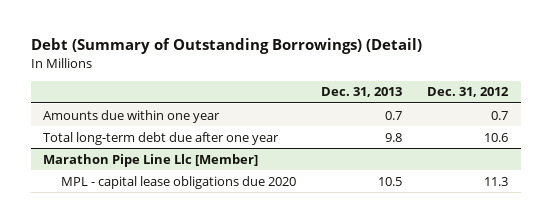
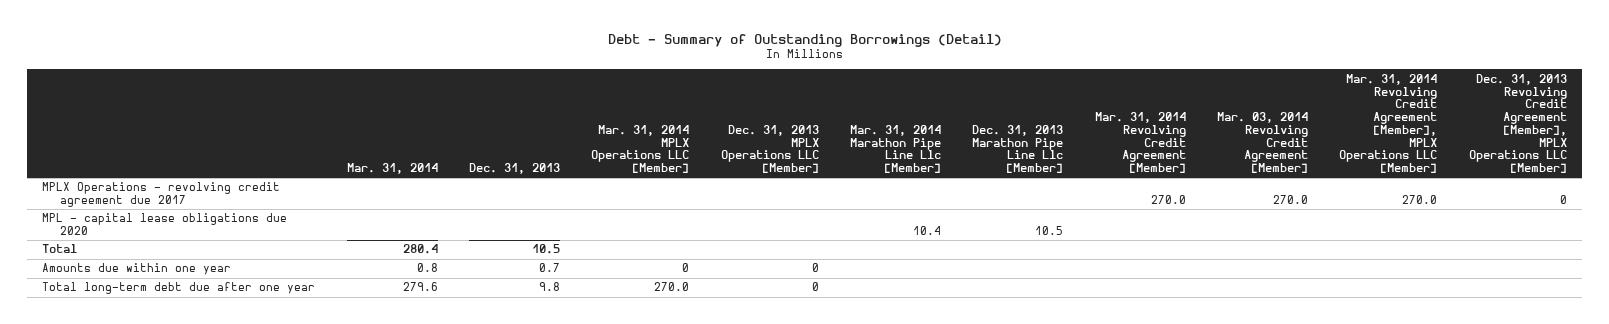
- Debt (Summary of Outstanding Borrowings) (Detail)
+ Debt - Summary of Outstanding Borrowings (Detail)
- | Dec. 31, 2013 | Dec. 31, 2012
+ | Mar. 31, 2014 | Dec. 31, 2013 | Mar. 31, 2014 MPLX Operations LLC [Member] | Dec. 31, 2013 MPLX Operations LLC [Member] | Mar. 31, 2014 Marathon Pipe Line Llc [Member] | Dec. 31, 2013 Marathon Pipe Line Llc [Member] | Mar. 31, 2014 Revolving Credit Agreement [Member] | Mar. 03, 2014 Revolving Credit Agreement [Member] | Mar. 31, 2014 Revolving Credit Agreement [Member], MPLX Operations LLC [Member] | Dec. 31, 2013 Revolving Credit Agreement [Member], MPLX Operations LLC [Member]
+ MPLX Operations - revolving credit agreement due 2017 | | | | | | | 270.0 | 270.0 | 270.0 | 0
+ MPL - capital lease obligations due 2020 | | | | | 10.4 | 10.5 | | | |
+ Total | 280.4 | 10.5 | | | | | | | |
- Marathon Pipe Line Llc [Member]
- MPL - capital lease obligations due 2020 | 10.5 | 11.3

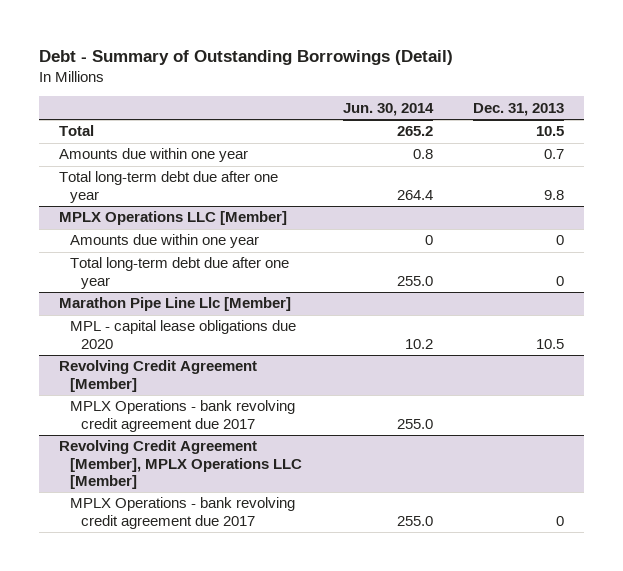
- | Mar. 31, 2014 | Dec. 31, 2013 | Mar. 31, 2014 MPLX Operations LLC [Member] | Dec. 31, 2013 MPLX Operations LLC [Member] | Mar. 31, 2014 Marathon Pipe Line Llc [Member] | Dec. 31, 2013 Marathon Pipe Line Llc [Member] | Mar. 31, 2014 Revolving Credit Agreement [Member] | Mar. 03, 2014 Revolving Credit Agreement [Member] | Mar. 31, 2014 Revolving Credit Agreement [Member], MPLX Operations LLC [Member] | Dec. 31, 2013 Revolving Credit Agreement [Member], MPLX Operations LLC [Member]
+ | Jun. 30, 2014 | Dec. 31, 2013
- MPLX Operations - revolving credit agreement due 2017 | | | | | | | 270.0 | 270.0 | 270.0 | 0
- MPL - capital lease obligations due 2020 | | | | | 10.4 | 10.5 | | | |
+ MPLX Operations LLC [Member]
+ Amounts due within one year | 0 | 0
+ Total long-term debt due after one year | 255.0 | 0
+ Marathon Pipe Line Llc [Member]
+ MPL - capital lease obligations due 2020 | 10.2 | 10.5
+ Revolving Credit Agreement [Member]
+ MPLX Operations - bank revolving credit agreement due 2017 | 255.0 |
+ Revolving Credit Agreement [Member], MPLX Operations LLC [Member]
+ MPLX Operations - bank revolving credit agreement due 2017 | 255.0 | 0

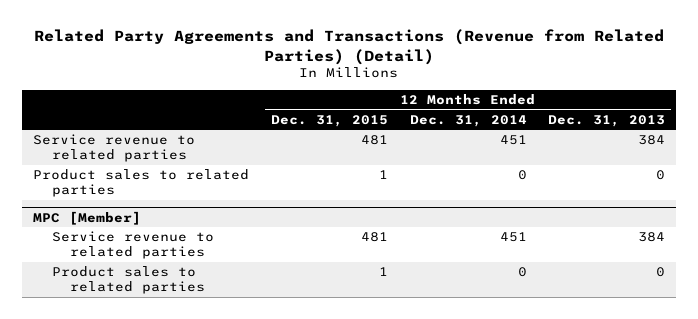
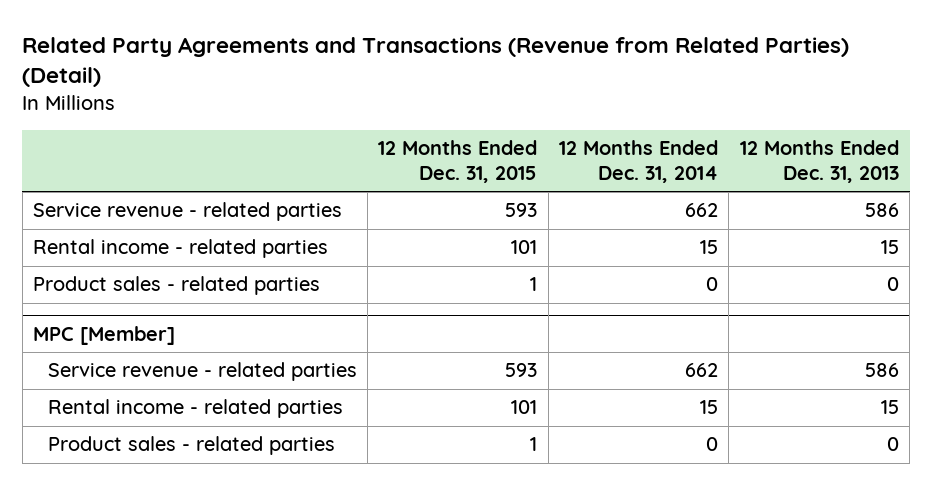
- Service revenue to related parties | 481 | 451 | 384
- Product sales to related parties | 1 | 0 | 0
+ Service revenue - related parties | 593 | 662 | 586
+ Rental income - related parties | 101 | 15 | 15
+ Product sales - related parties | 1 | 0 | 0
@ MPC [Member]
- Service revenue to related parties | 481 | 451 | 384
- Product sales to related parties | 1 | 0 | 0
+ Service revenue - related parties | 593 | 662 | 586
+ Rental income - related parties | 101 | 15 | 15
+ Product sales - related parties | 1 | 0 | 0

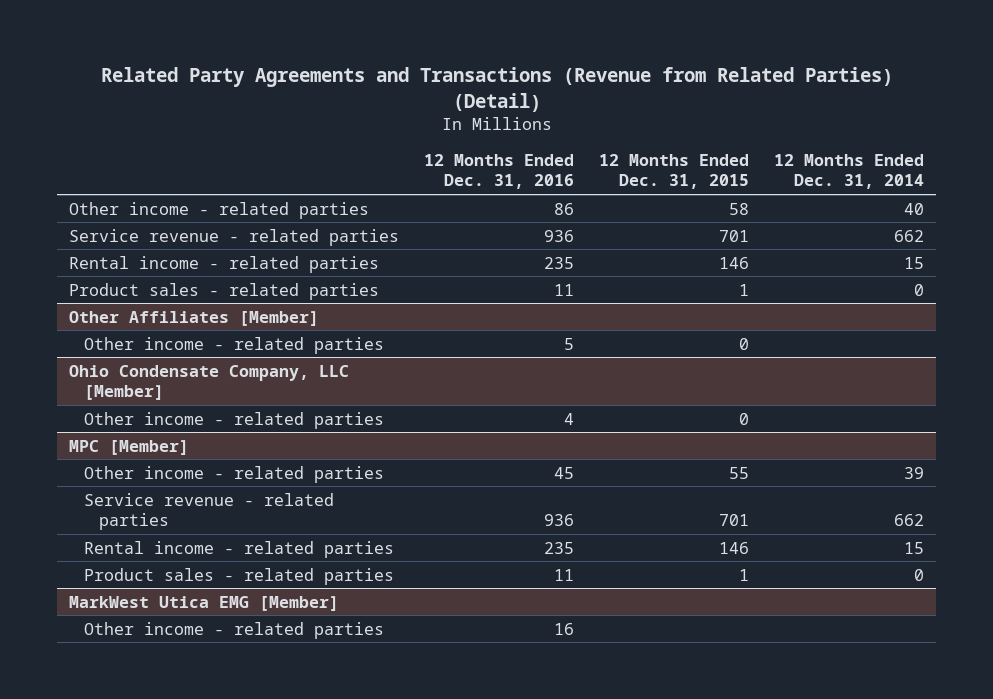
- | 12 Months Ended Dec. 31, 2015 | 12 Months Ended Dec. 31, 2014 | 12 Months Ended Dec. 31, 2013
+ | 12 Months Ended Dec. 31, 2016 | 12 Months Ended Dec. 31, 2015 | 12 Months Ended Dec. 31, 2014
- Service revenue - related parties | 593 | 662 | 586
- Rental income - related parties | 101 | 15 | 15
+ Other income - related parties | 86 | 58 | 40
+ Service revenue - related parties | 936 | 701 | 662
+ Rental income - related parties | 235 | 146 | 15
+ Other Affiliates [Member]
+ Other income - related parties | 5 | 0 |
+ Ohio Condensate Company, LLC [Member]
+ Other income - related parties | 4 | 0 |
@ MPC [Member]
- Service revenue - related parties | 593 | 662 | 586
- Rental income - related parties | 101 | 15 | 15
+ Other income - related parties | 45 | 55 | 39
+ Service revenue - related parties | 936 | 701 | 662
+ Rental income - related parties | 235 | 146 | 15
+ MarkWest Utica EMG [Member]
+ Other income - related parties | 16 | |

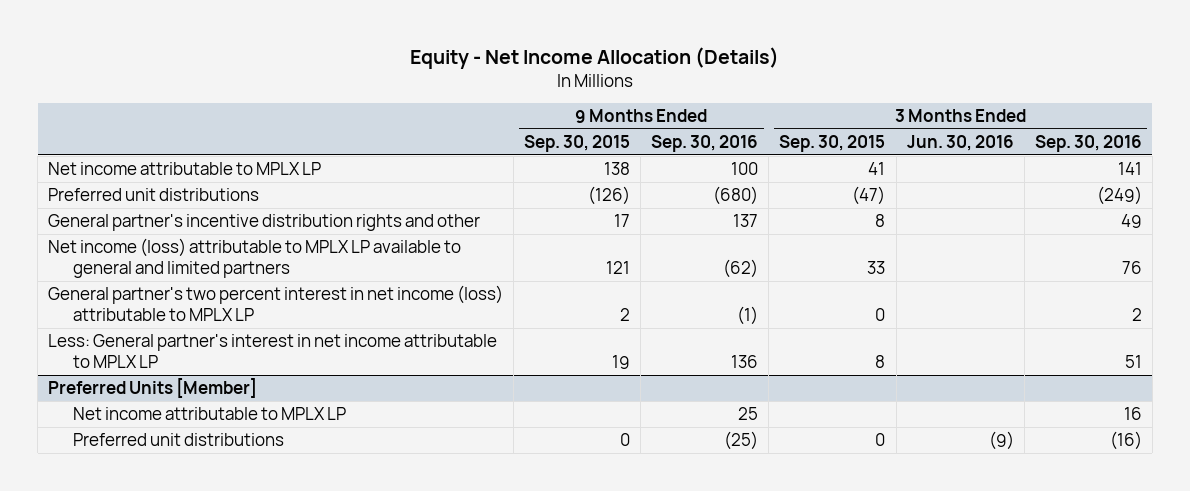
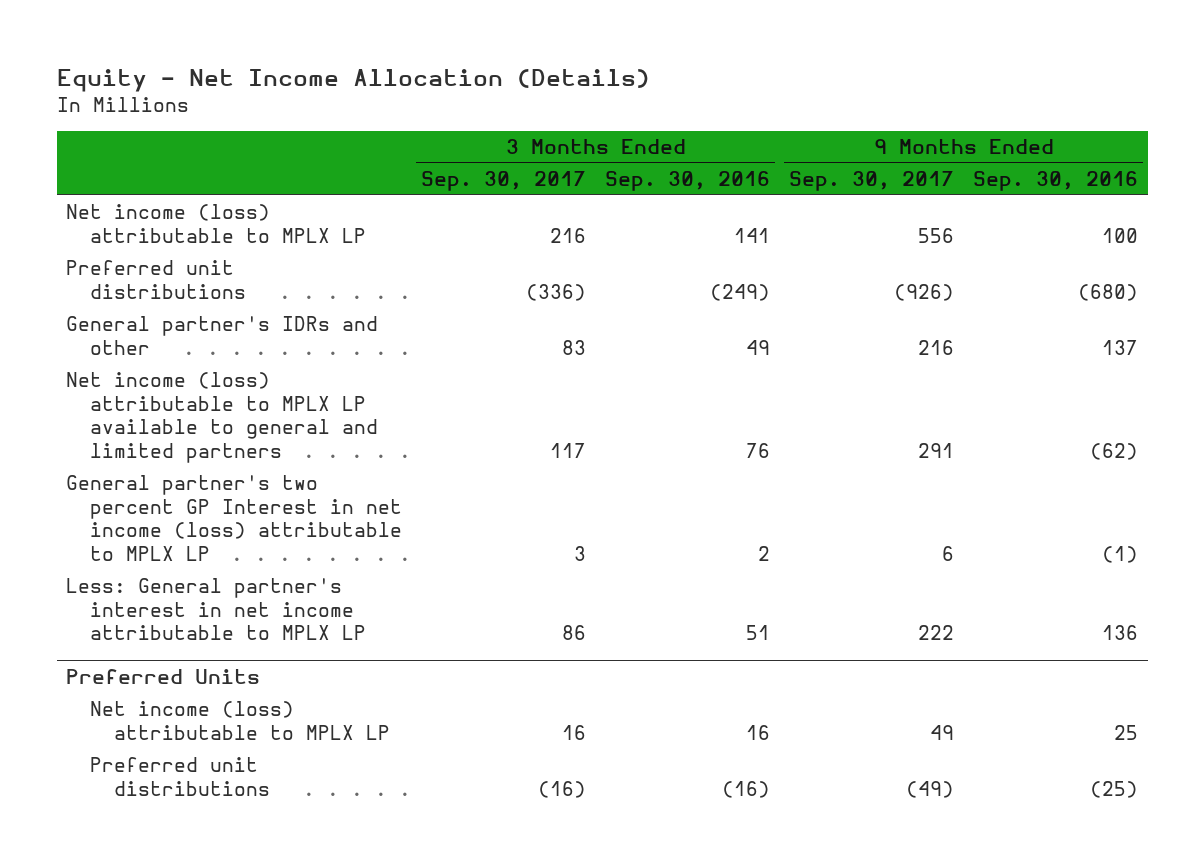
- | 9 Months Ended Sep. 30, 2015 | 9 Months Ended Sep. 30, 2016 | 3 Months Ended Sep. 30, 2015 | 3 Months Ended Jun. 30, 2016 | 3 Months Ended Sep. 30, 2016
+ | 3 Months Ended Sep. 30, 2017 | 3 Months Ended Sep. 30, 2016 | 9 Months Ended Sep. 30, 2017 | 9 Months Ended Sep. 30, 2016
- Net income attributable to MPLX LP | 138 | 100 | 41 | | 141
+ Net income (loss) attributable to MPLX LP | 216 | 141 | 556 | 100
- General partner's incentive distribution rights and other | 17 | 137 | 8 | | 49
+ General partner's IDRs and other | 83 | 49 | 216 | 137
- General partner's two percent interest in net income (loss) attributable to MPLX LP | 2 | (1) | 0 | | 2
+ General partner's two percent GP Interest in net income (loss) attributable to MPLX LP | 3 | 2 | 6 | (1)
- Preferred Units [Member]
- Net income attributable to MPLX LP | | 25 | | | 16
+ Preferred Units
+ Net income (loss) attributable to MPLX LP | 16 | 16 | 49 | 25

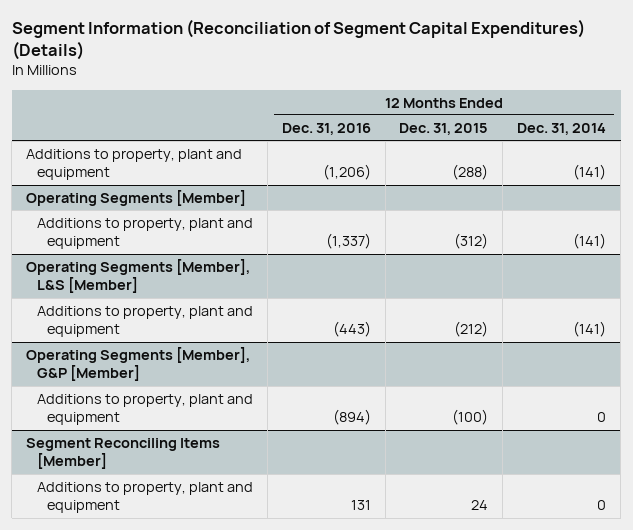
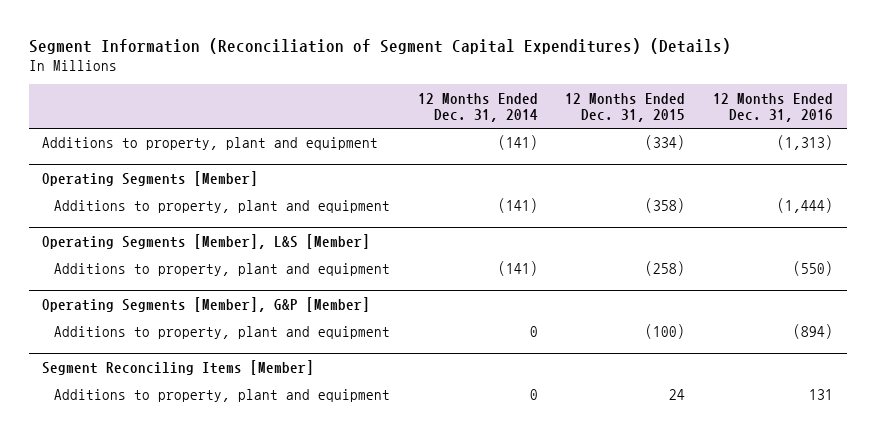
- | 12 Months Ended Dec. 31, 2016 | 12 Months Ended Dec. 31, 2015 | 12 Months Ended Dec. 31, 2014
+ | 12 Months Ended Dec. 31, 2014 | 12 Months Ended Dec. 31, 2015 | 12 Months Ended Dec. 31, 2016
- Additions to property, plant and equipment | (1,206) | (288) | (141)
+ Additions to property, plant and equipment | (141) | (334) | (1,313)
@ Operating Segments [Member]
- Additions to property, plant and equipment | (1,337) | (312) | (141)
+ Additions to property, plant and equipment | (141) | (358) | (1,444)
@ Operating Segments [Member], L&S [Member]
- Additions to property, plant and equipment | (443) | (212) | (141)
+ Additions to property, plant and equipment | (141) | (258) | (550)

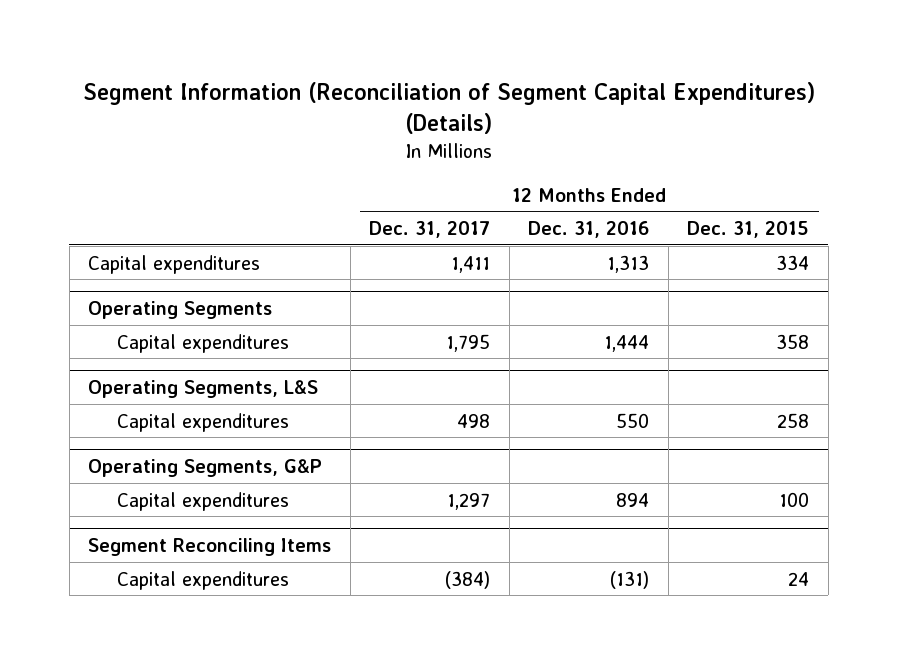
- | 12 Months Ended Dec. 31, 2014 | 12 Months Ended Dec. 31, 2015 | 12 Months Ended Dec. 31, 2016
+ | 12 Months Ended Dec. 31, 2017 | 12 Months Ended Dec. 31, 2016 | 12 Months Ended Dec. 31, 2015
- Additions to property, plant and equipment | (141) | (334) | (1,313)
- Operating Segments [Member]
- Additions to property, plant and equipment | (141) | (358) | (1,444)
- Operating Segments [Member], L&S [Member]
- Additions to property, plant and equipment | (141) | (258) | (550)
- Operating Segments [Member], G&P [Member]
- Additions to property, plant and equipment | 0 | (100) | (894)
- Segment Reconciling Items [Member]
- Additions to property, plant and equipment | 0 | 24 | 131
+ Capital expenditures | 1,411 | 1,313 | 334
+ Operating Segments
+ Capital expenditures | 1,795 | 1,444 | 358
+ Operating Segments, L&S
+ Capital expenditures | 498 | 550 | 258
+ Operating Segments, G&P
+ Capital expenditures | 1,297 | 894 | 100
+ Segment Reconciling Items
+ Capital expenditures | (384) | (131) | 24

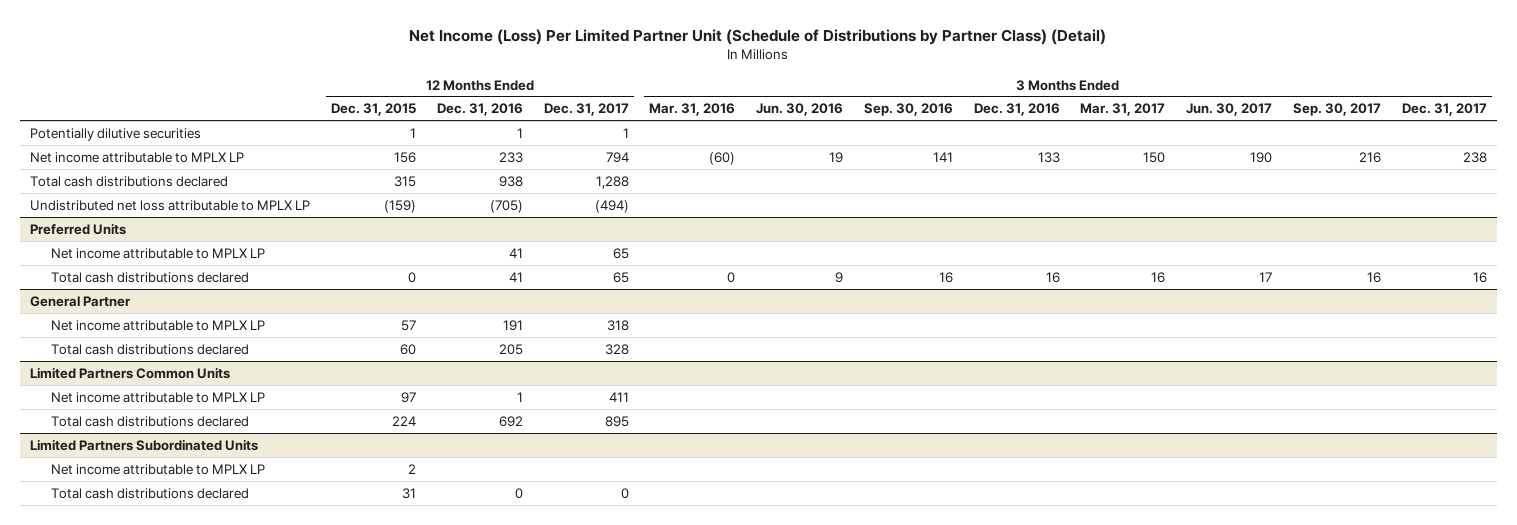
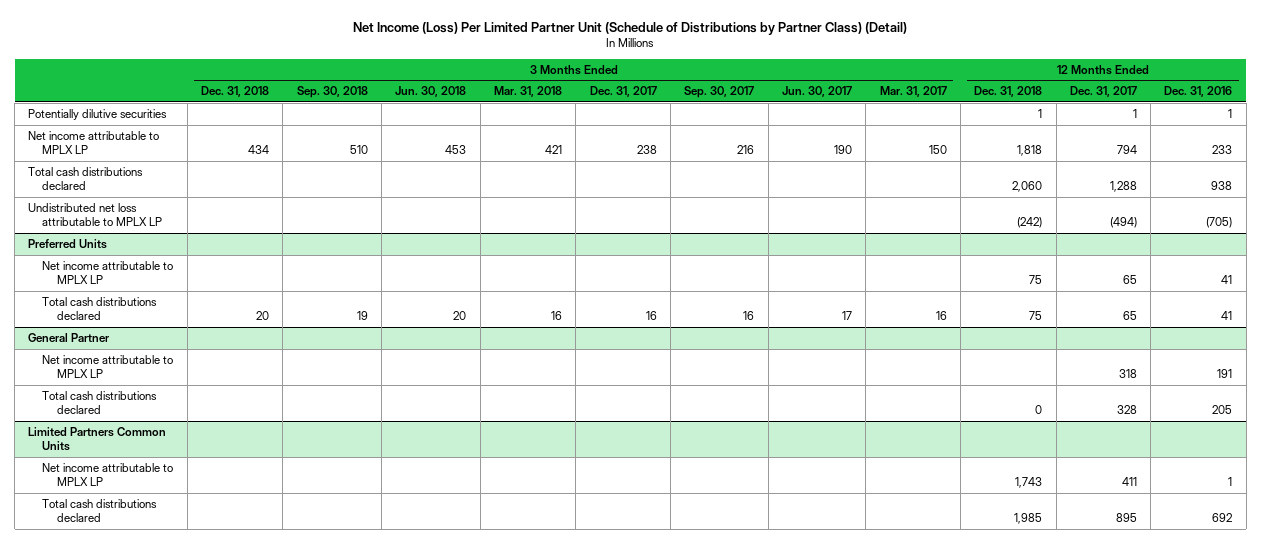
- | 12 Months Ended Dec. 31, 2015 | 12 Months Ended Dec. 31, 2016 | 12 Months Ended Dec. 31, 2017 | 3 Months Ended Mar. 31, 2016 | 3 Months Ended Jun. 30, 2016 | 3 Months Ended Sep. 30, 2016 | 3 Months Ended Dec. 31, 2016 | 3 Months Ended Mar. 31, 2017 | 3 Months Ended Jun. 30, 2017 | 3 Months Ended Sep. 30, 2017 | 3 Months Ended Dec. 31, 2017
+ | 3 Months Ended Dec. 31, 2018 | 3 Months Ended Sep. 30, 2018 | 3 Months Ended Jun. 30, 2018 | 3 Months Ended Mar. 31, 2018 | 3 Months Ended Dec. 31, 2017 | 3 Months Ended Sep. 30, 2017 | 3 Months Ended Jun. 30, 2017 | 3 Months Ended Mar. 31, 2017 | 12 Months Ended Dec. 31, 2018 | 12 Months Ended Dec. 31, 2017 | 12 Months Ended Dec. 31, 2016
- Limited Partners Subordinated Units
- Net income attributable to MPLX LP | 2 | | | | | | | | | |
- Total cash distributions declared | 31 | 0 | 0 | | | | | | | |

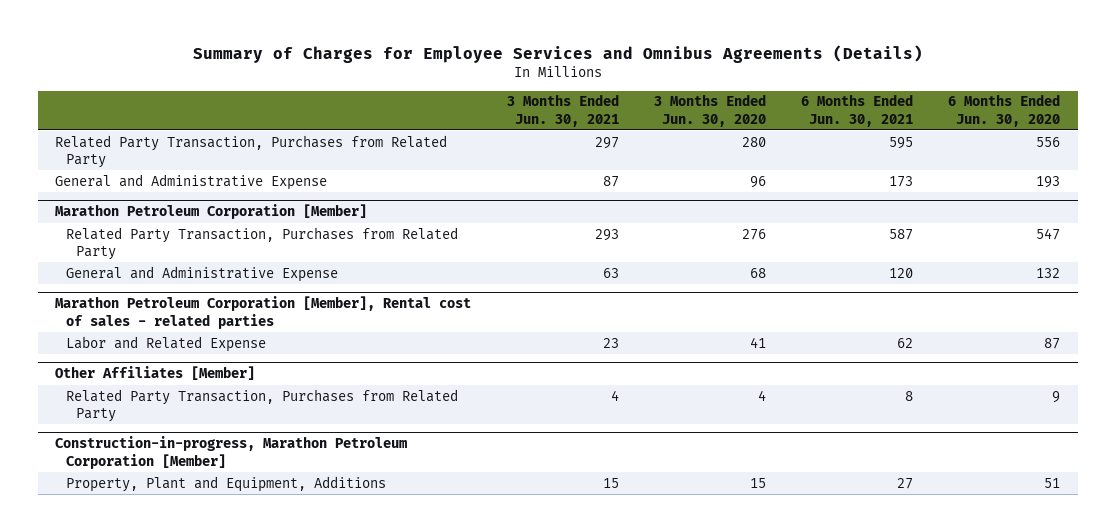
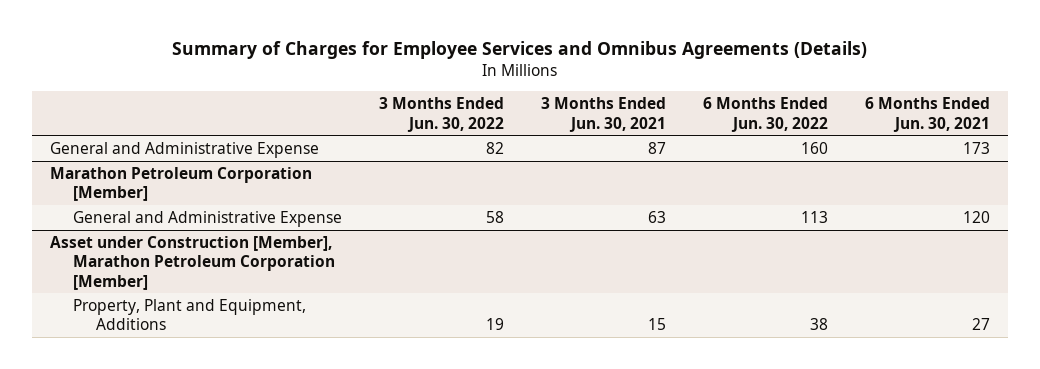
- | 3 Months Ended Jun. 30, 2021 | 3 Months Ended Jun. 30, 2020 | 6 Months Ended Jun. 30, 2021 | 6 Months Ended Jun. 30, 2020
+ | 3 Months Ended Jun. 30, 2022 | 3 Months Ended Jun. 30, 2021 | 6 Months Ended Jun. 30, 2022 | 6 Months Ended Jun. 30, 2021
- Related Party Transaction, Purchases from Related Party | 297 | 280 | 595 | 556
@ Marathon Petroleum Corporation [Member]
- Related Party Transaction, Purchases from Related Party | 293 | 276 | 587 | 547
- Marathon Petroleum Corporation [Member], Rental cost of sales - related parties
- Labor and Related Expense | 23 | 41 | 62 | 87
- Other Affiliates [Member]
- Related Party Transaction, Purchases from Related Party | 4 | 4 | 8 | 9
- Construction-in-progress, Marathon Petroleum Corporation [Member]
+ Asset under Construction [Member], Marathon Petroleum Corporation [Member]

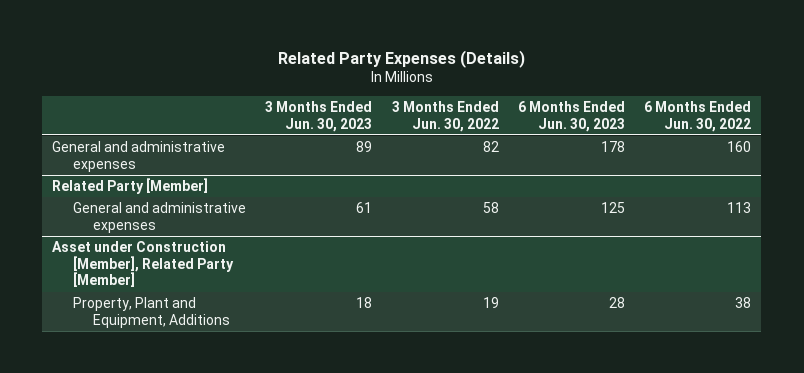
- Summary of Charges for Employee Services and Omnibus Agreements (Details)
+ Related Party Expenses (Details)
- | 3 Months Ended Jun. 30, 2022 | 3 Months Ended Jun. 30, 2021 | 6 Months Ended Jun. 30, 2022 | 6 Months Ended Jun. 30, 2021
+ | 3 Months Ended Jun. 30, 2023 | 3 Months Ended Jun. 30, 2022 | 6 Months Ended Jun. 30, 2023 | 6 Months Ended Jun. 30, 2022
- General and Administrative Expense | 82 | 87 | 160 | 173
- Marathon Petroleum Corporation [Member]
- General and Administrative Expense | 58 | 63 | 113 | 120
- Asset under Construction [Member], Marathon Petroleum Corporation [Member]
+ General and administrative expenses | 89 | 82 | 178 | 160
+ Related Party [Member]
+ General and administrative expenses | 61 | 58 | 125 | 113
+ Asset under Construction [Member], Related Party [Member]

